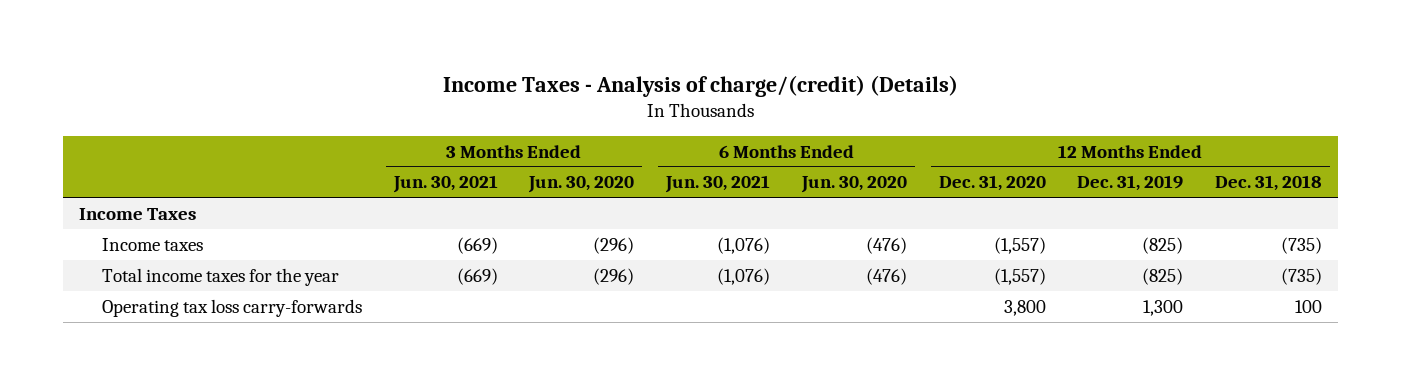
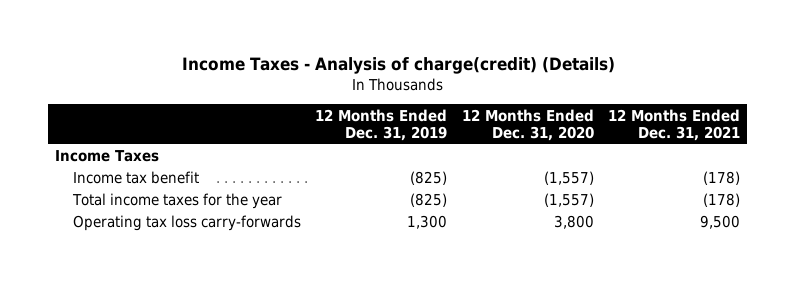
- Income Taxes - Analysis of charge/(credit) (Details)
+ Income Taxes - Analysis of charge(credit) (Details)
- | 3 Months Ended Jun. 30, 2021 | 3 Months Ended Jun. 30, 2020 | 6 Months Ended Jun. 30, 2021 | 6 Months Ended Jun. 30, 2020 | 12 Months Ended Dec. 31, 2020 | 12 Months Ended Dec. 31, 2019 | 12 Months Ended Dec. 31, 2018
+ | 12 Months Ended Dec. 31, 2019 | 12 Months Ended Dec. 31, 2020 | 12 Months Ended Dec. 31, 2021
- Income taxes | (669) | (296) | (1,076) | (476) | (1,557) | (825) | (735)
+ Income tax benefit | (825) | (1,557) | (178)

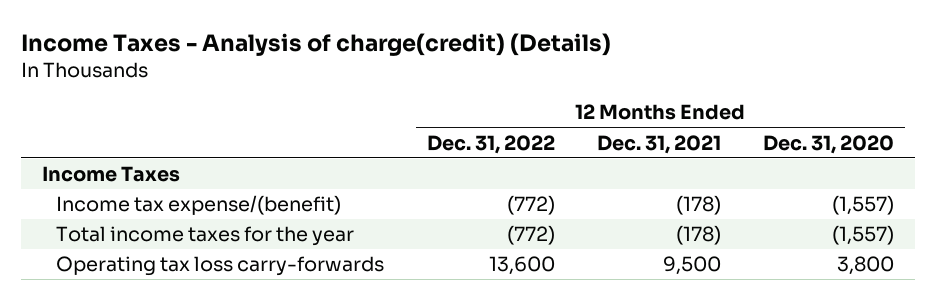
- | 12 Months Ended Dec. 31, 2019 | 12 Months Ended Dec. 31, 2020 | 12 Months Ended Dec. 31, 2021
+ | 12 Months Ended Dec. 31, 2022 | 12 Months Ended Dec. 31, 2021 | 12 Months Ended Dec. 31, 2020
- Income tax benefit | (825) | (1,557) | (178)
+ Income tax expense/(benefit) | (772) | (178) | (1,557)

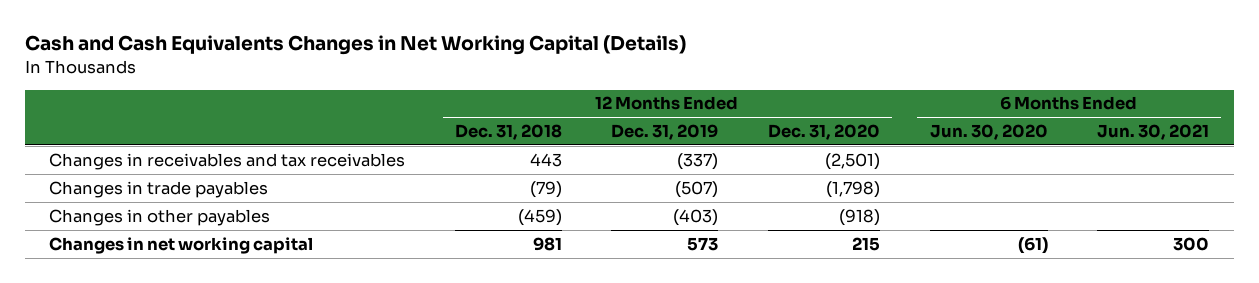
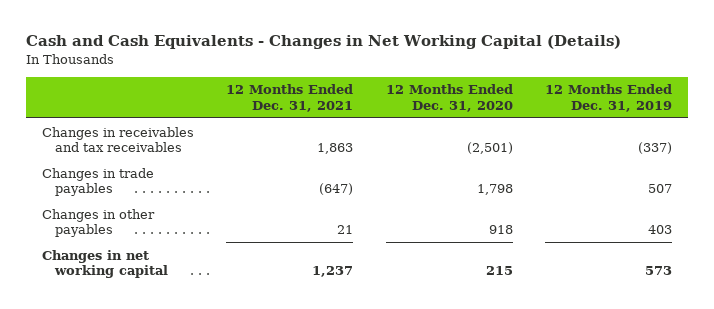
- Cash and Cash Equivalents Changes in Net Working Capital (Details)
+ Cash and Cash Equivalents - Changes in Net Working Capital (Details)
- | 12 Months Ended Dec. 31, 2018 | 12 Months Ended Dec. 31, 2019 | 12 Months Ended Dec. 31, 2020 | 6 Months Ended Jun. 30, 2020 | 6 Months Ended Jun. 30, 2021
+ | 12 Months Ended Dec. 31, 2021 | 12 Months Ended Dec. 31, 2020 | 12 Months Ended Dec. 31, 2019
- Changes in trade payables | (79) | (507) | (1,798) | |
- Changes in other payables | (459) | (403) | (918) | |
+ Changes in trade payables | (647) | 1,798 | 507
+ Changes in other payables | 21 | 918 | 403

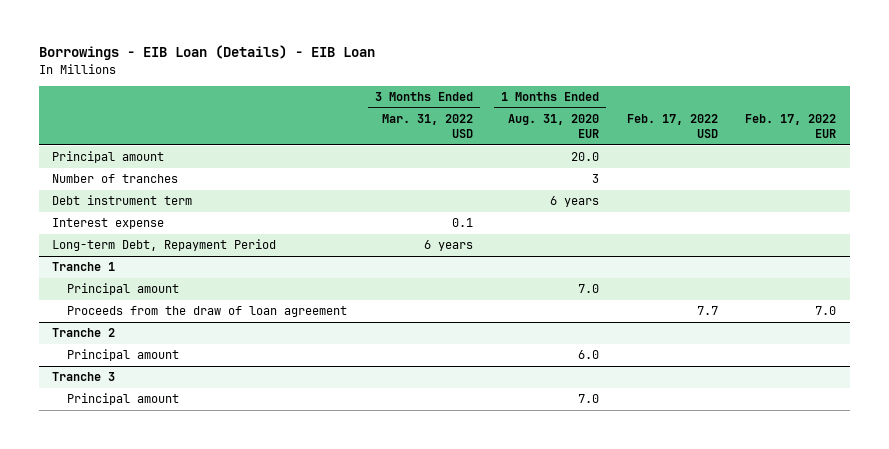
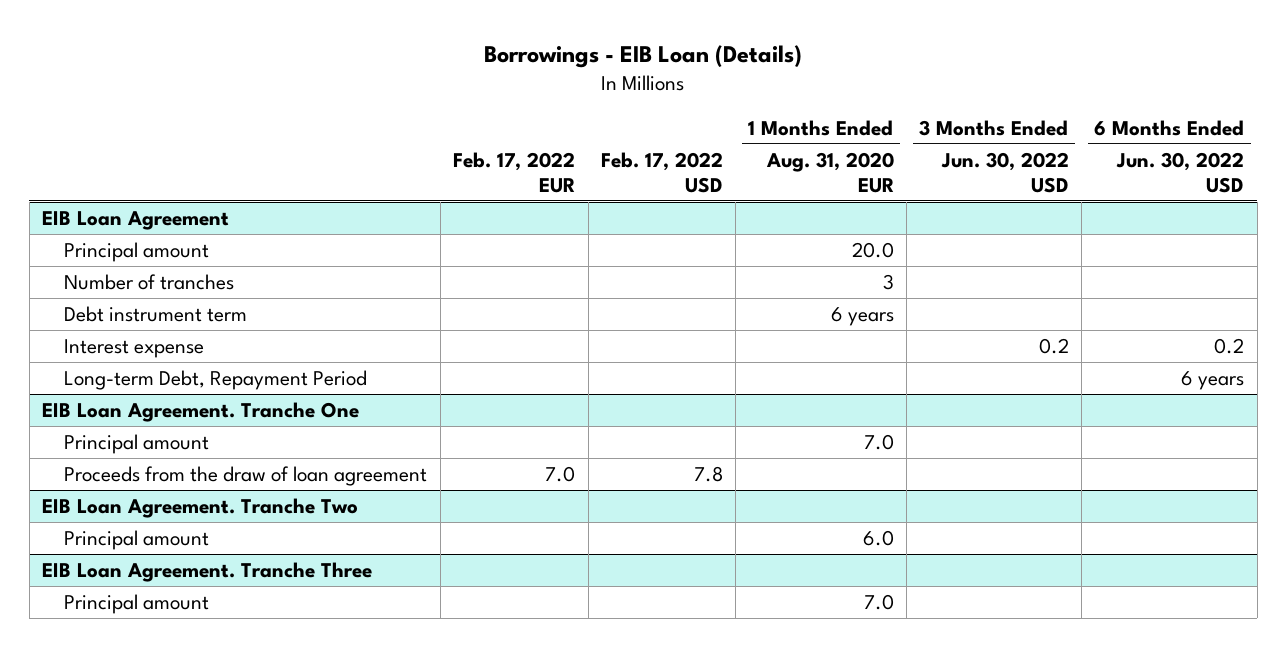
- Borrowings - EIB Loan (Details) - EIB Loan
+ Borrowings - EIB Loan (Details)
- | 3 Months Ended Mar. 31, 2022 USD | 1 Months Ended Aug. 31, 2020 EUR | Feb. 17, 2022 USD | Feb. 17, 2022 EUR
+ | Feb. 17, 2022 EUR | Feb. 17, 2022 USD | 1 Months Ended Aug. 31, 2020 EUR | 3 Months Ended Jun. 30, 2022 USD | 6 Months Ended Jun. 30, 2022 USD
+ EIB Loan Agreement
- Tranche 1
+ EIB Loan Agreement. Tranche One
- Proceeds from the draw of loan agreement | | | 7.7 | 7.0
- Tranche 2
+ Proceeds from the draw of loan agreement | 7.0 | 7.8 | | |
+ EIB Loan Agreement. Tranche Two
- Tranche 3
+ EIB Loan Agreement. Tranche Three

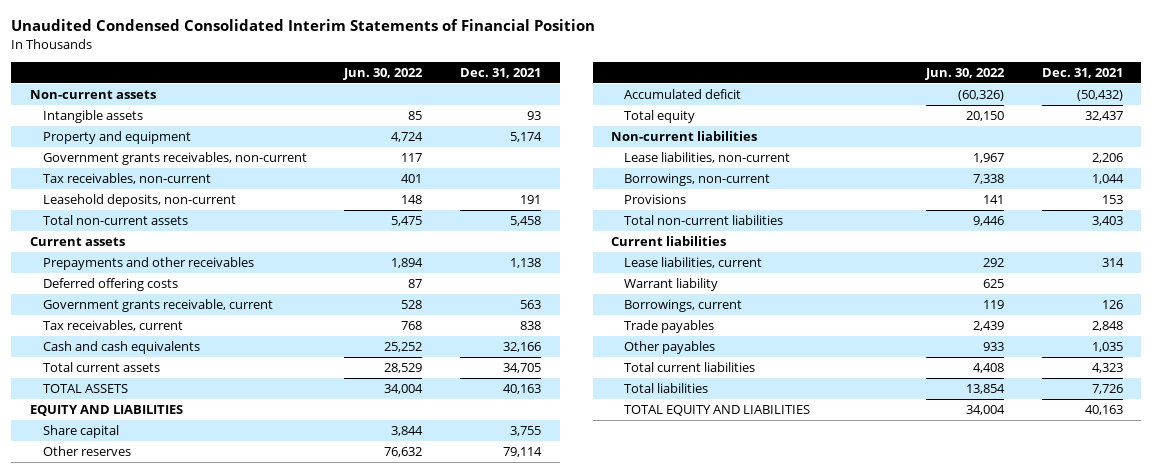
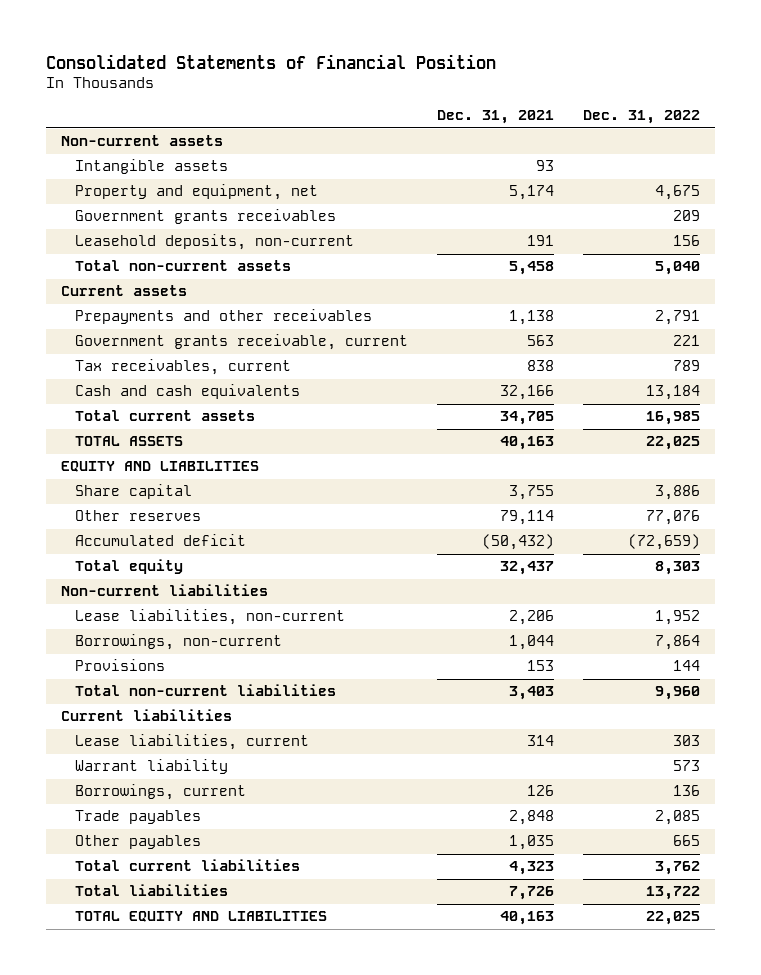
- Unaudited Condensed Consolidated Interim Statements of Financial Position
+ Consolidated Statements of Financial Position
- | Jun. 30, 2022 | Dec. 31, 2021
+ | Dec. 31, 2021 | Dec. 31, 2022
- Property and equipment | 4,724 | 5,174
- Government grants receivables, non-current | 117 |
- Tax receivables, non-current | 401 |
+ Property and equipment, net | 5,174 | 4,675
+ Government grants receivables | | 209
- Deferred offering costs | 87 |

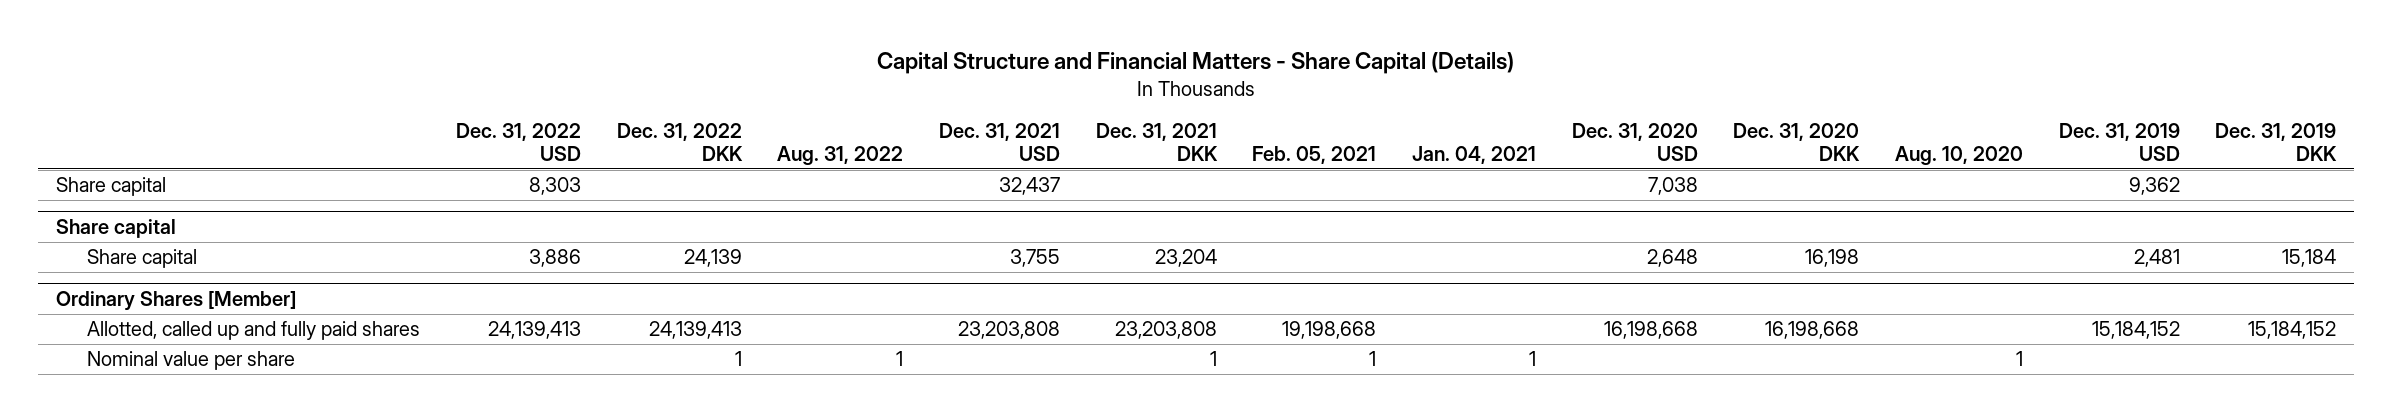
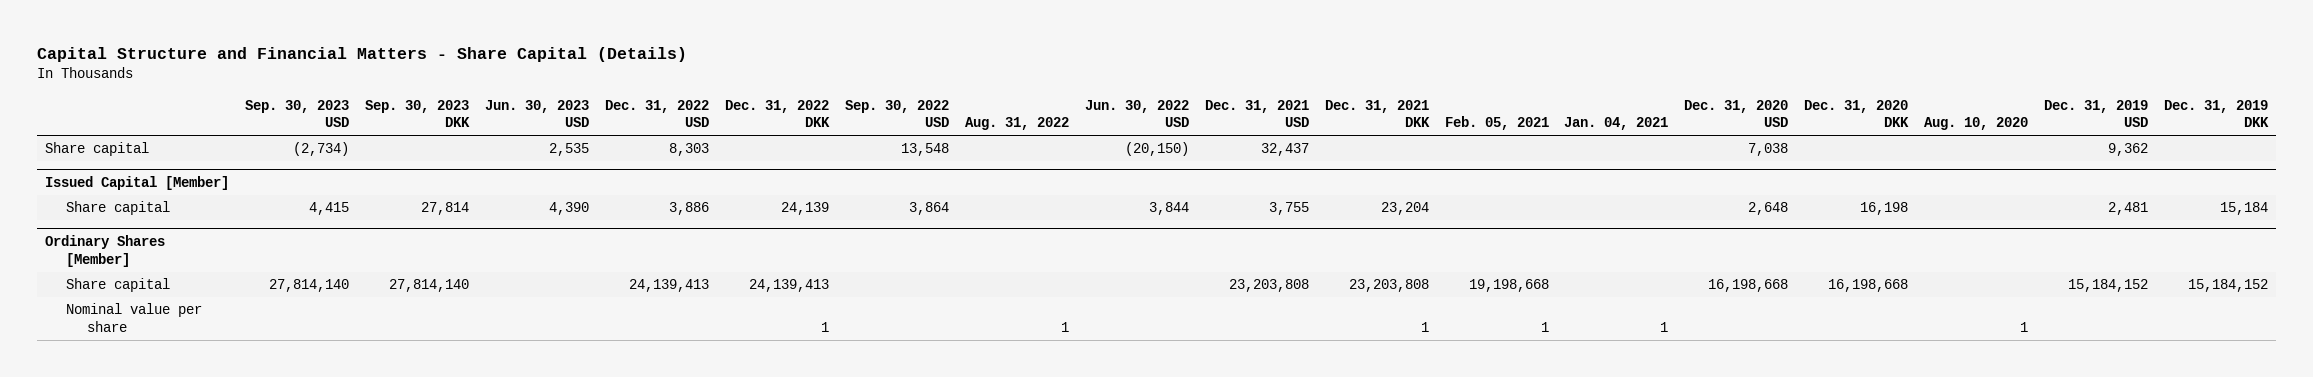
- | Dec. 31, 2022 USD | Dec. 31, 2022 DKK | Aug. 31, 2022 | Dec. 31, 2021 USD | Dec. 31, 2021 DKK | Feb. 05, 2021 | Jan. 04, 2021 | Dec. 31, 2020 USD | Dec. 31, 2020 DKK | Aug. 10, 2020 | Dec. 31, 2019 USD | Dec. 31, 2019 DKK
+ | Sep. 30, 2023 USD | Sep. 30, 2023 DKK | Jun. 30, 2023 USD | Dec. 31, 2022 USD | Dec. 31, 2022 DKK | Sep. 30, 2022 USD | Aug. 31, 2022 | Jun. 30, 2022 USD | Dec. 31, 2021 USD | Dec. 31, 2021 DKK | Feb. 05, 2021 | Jan. 04, 2021 | Dec. 31, 2020 USD | Dec. 31, 2020 DKK | Aug. 10, 2020 | Dec. 31, 2019 USD | Dec. 31, 2019 DKK
- Share capital
+ Issued Capital [Member]
@ Ordinary Shares [Member]
- Allotted, called up and fully paid shares | 24,139,413 | 24,139,413 | | 23,203,808 | 23,203,808 | 19,198,668 | | 16,198,668 | 16,198,668 | | 15,184,152 | 15,184,152
+ Share capital | 27,814,140 | 27,814,140 | | 24,139,413 | 24,139,413 | | | | 23,203,808 | 23,203,808 | 19,198,668 | | 16,198,668 | 16,198,668 | | 15,184,152 | 15,184,152

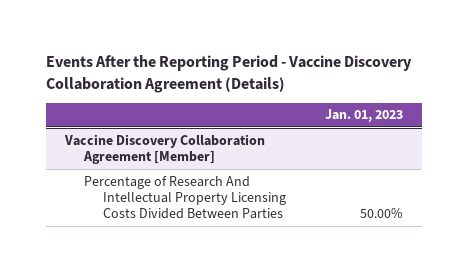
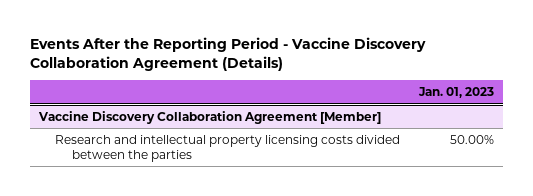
@ Vaccine Discovery Collaboration Agreement [Member]
- Percentage of Research And Intellectual Property Licensing Costs Divided Between Parties | 50.00%
+ Research and intellectual property licensing costs divided between the parties | 50.00%

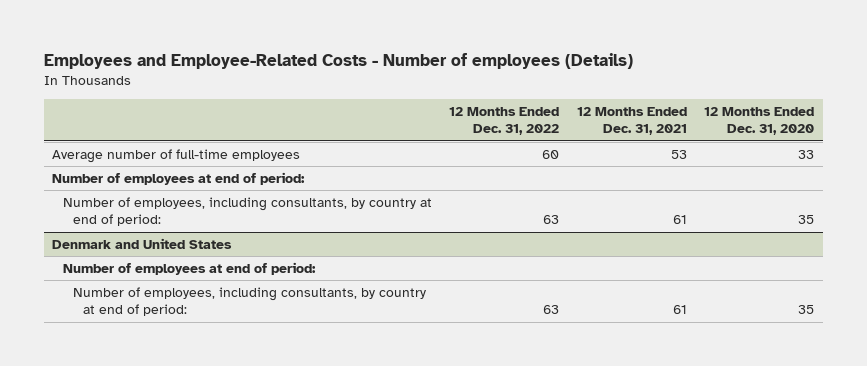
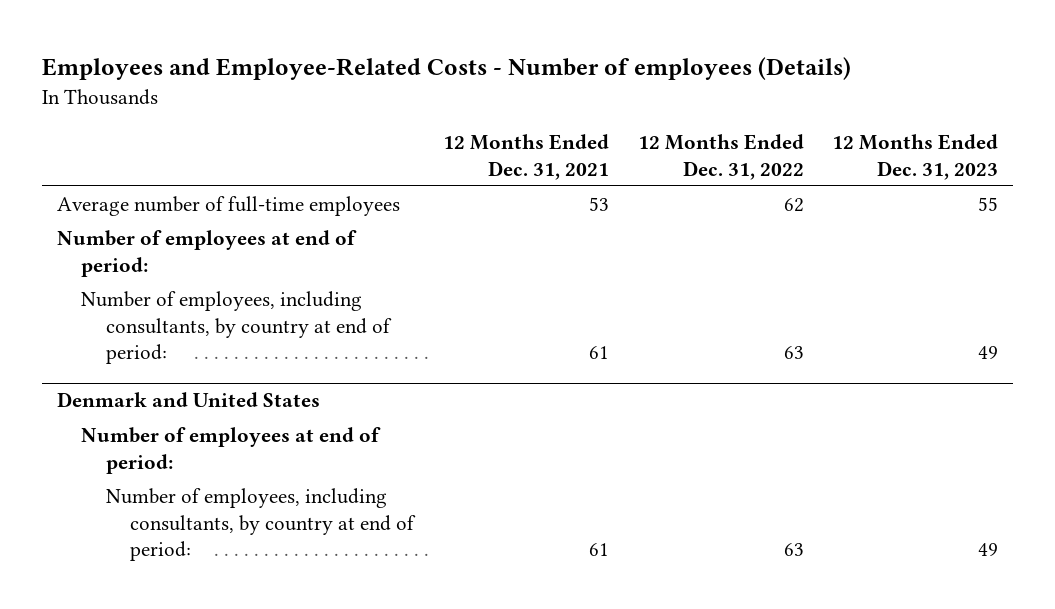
- | 12 Months Ended Dec. 31, 2022 | 12 Months Ended Dec. 31, 2021 | 12 Months Ended Dec. 31, 2020
+ | 12 Months Ended Dec. 31, 2021 | 12 Months Ended Dec. 31, 2022 | 12 Months Ended Dec. 31, 2023
- Average number of full-time employees | 60 | 53 | 33
+ Average number of full-time employees | 53 | 62 | 55

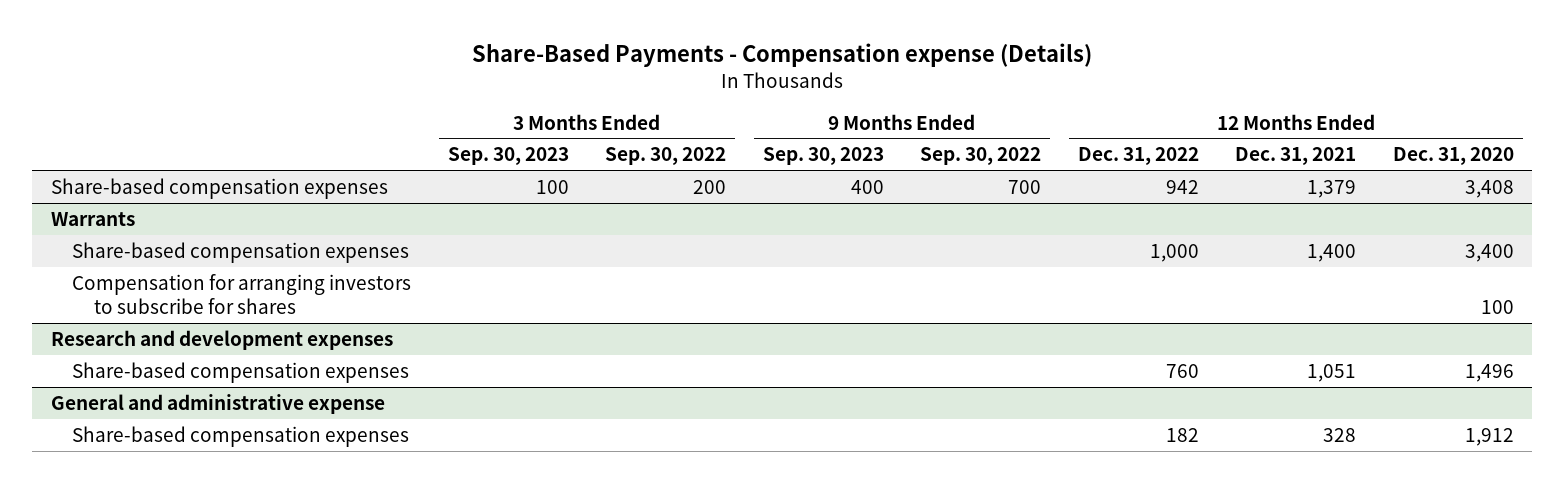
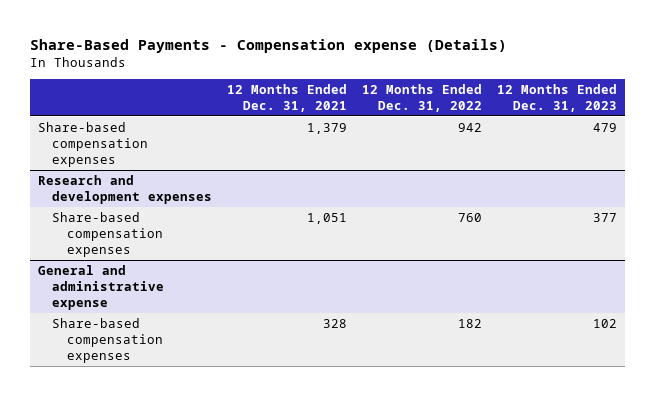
- | 3 Months Ended Sep. 30, 2023 | 3 Months Ended Sep. 30, 2022 | 9 Months Ended Sep. 30, 2023 | 9 Months Ended Sep. 30, 2022 | 12 Months Ended Dec. 31, 2022 | 12 Months Ended Dec. 31, 2021 | 12 Months Ended Dec. 31, 2020
+ | 12 Months Ended Dec. 31, 2021 | 12 Months Ended Dec. 31, 2022 | 12 Months Ended Dec. 31, 2023
- Warrants
- Share-based compensation expenses | | | | | 1,000 | 1,400 | 3,400
- Compensation for arranging investors to subscribe for shares | | | | | | | 100

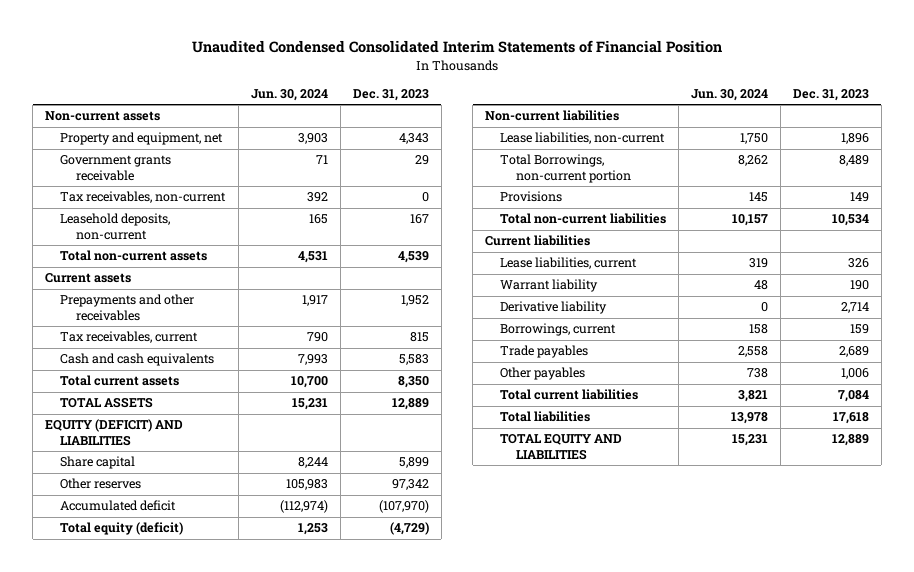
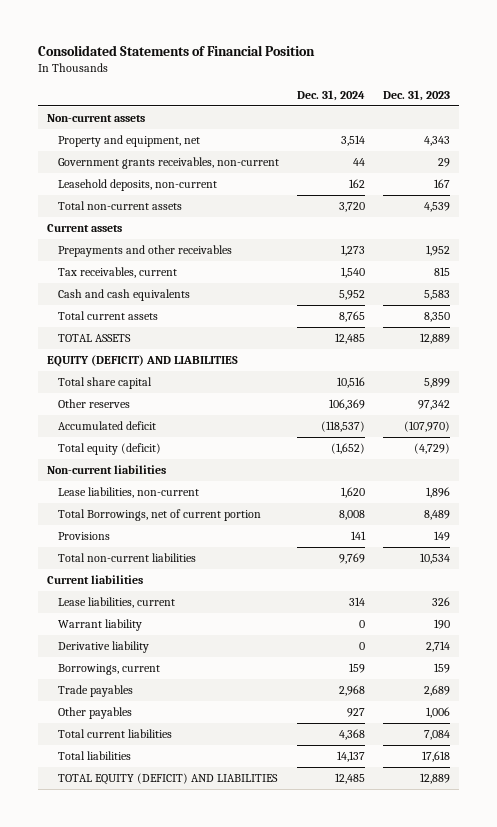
- Unaudited Condensed Consolidated Interim Statements of Financial Position
+ Consolidated Statements of Financial Position
- | Jun. 30, 2024 | Dec. 31, 2023
+ | Dec. 31, 2024 | Dec. 31, 2023
- Government grants receivable | 71 | 29
- Tax receivables, non-current | 392 | 0
+ Government grants receivables, non-current | 44 | 29
- Share capital | 8,244 | 5,899
+ Total share capital | 10,516 | 5,899
- Total Borrowings, non-current portion | 8,262 | 8,489
+ Total Borrowings, net of current portion | 8,008 | 8,489
- TOTAL EQUITY AND LIABILITIES | 15,231 | 12,889
+ TOTAL EQUITY (DEFICIT) AND LIABILITIES | 12,485 | 12,889

